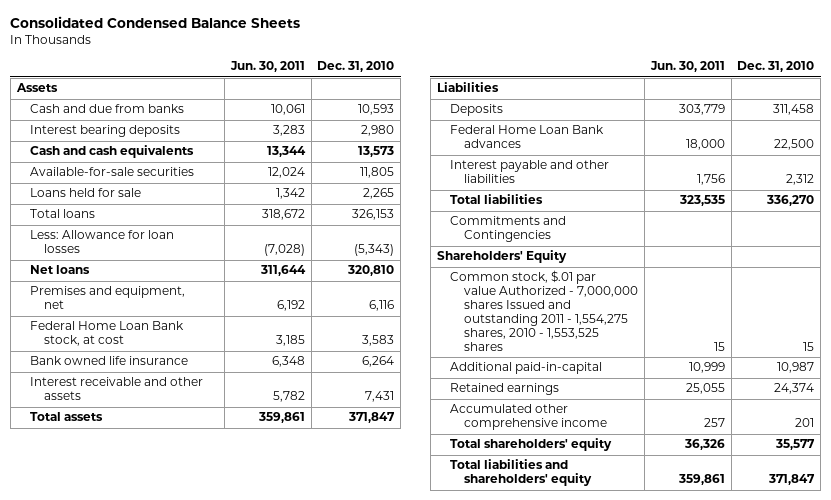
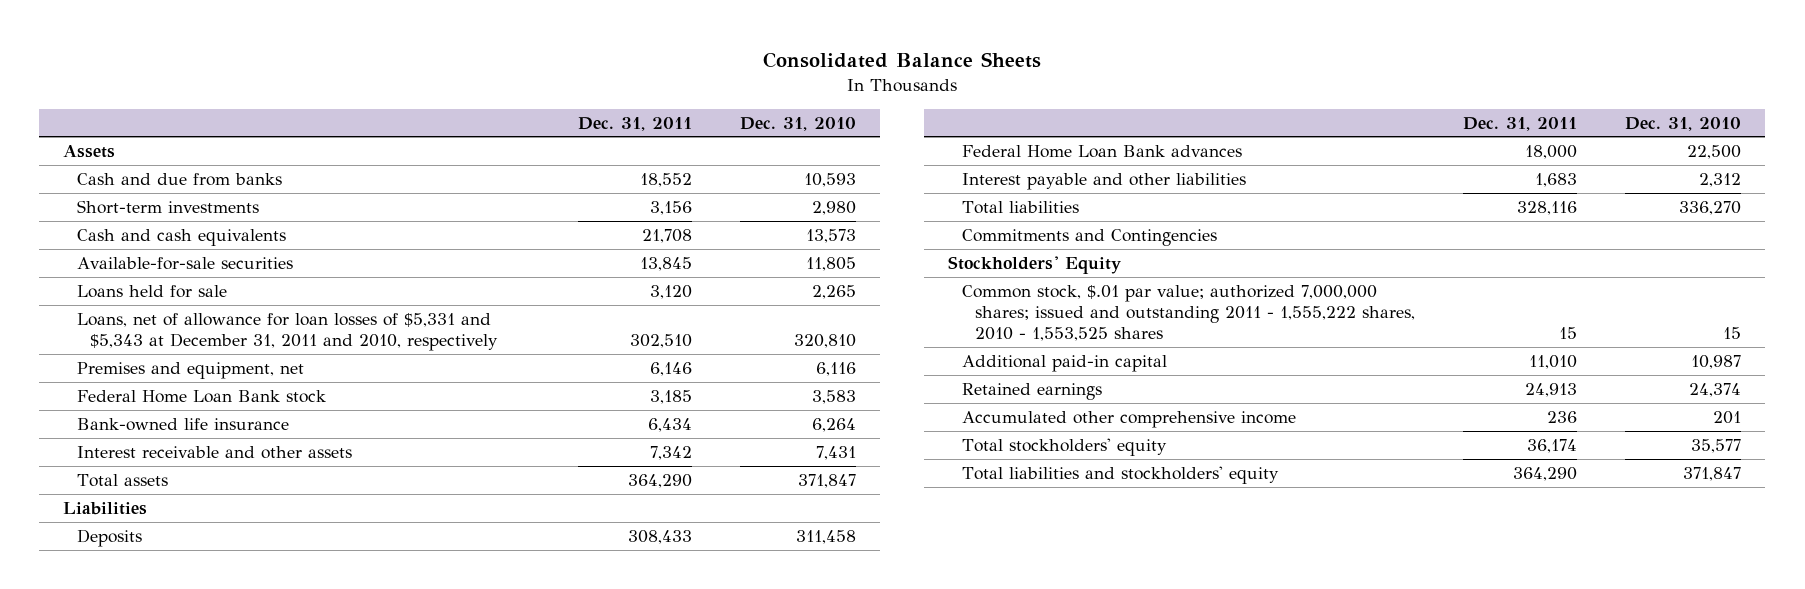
- Consolidated Condensed Balance Sheets
+ Consolidated Balance Sheets
- | Jun. 30, 2011 | Dec. 31, 2010
+ | Dec. 31, 2011 | Dec. 31, 2010
- Interest bearing deposits | 3,283 | 2,980
+ Short-term investments | 3,156 | 2,980
- Total loans | 318,672 | 326,153
- Less: Allowance for loan losses | (7,028) | (5,343)
- Net loans | 311,644 | 320,810
+ Loans, net of allowance for loan losses of $5,331 and $5,343 at December 31, 2011 and 2010, respectively | 302,510 | 320,810
- Federal Home Loan Bank stock, at cost | 3,185 | 3,583
- Bank owned life insurance | 6,348 | 6,264
+ Federal Home Loan Bank stock | 3,185 | 3,583
+ Bank-owned life insurance | 6,434 | 6,264
- Shareholders' Equity
- Common stock, $.01 par value Authorized - 7,000,000 shares Issued and outstanding 2011 - 1,554,275 shares, 2010 - 1,553,525 shares | 15 | 15
- Additional paid-in-capital | 10,999 | 10,987
+ Stockholders' Equity
+ Common stock, $.01 par value; authorized 7,000,000 shares; issued and outstanding 2011 - 1,555,222 shares, 2010 - 1,553,525 shares | 15 | 15
+ Additional paid-in capital | 11,010 | 10,987
- Total shareholders' equity | 36,326 | 35,577
- Total liabilities and shareholders' equity | 359,861 | 371,847
+ Total stockholders' equity | 36,174 | 35,577
+ Total liabilities and stockholders' equity | 364,290 | 371,847

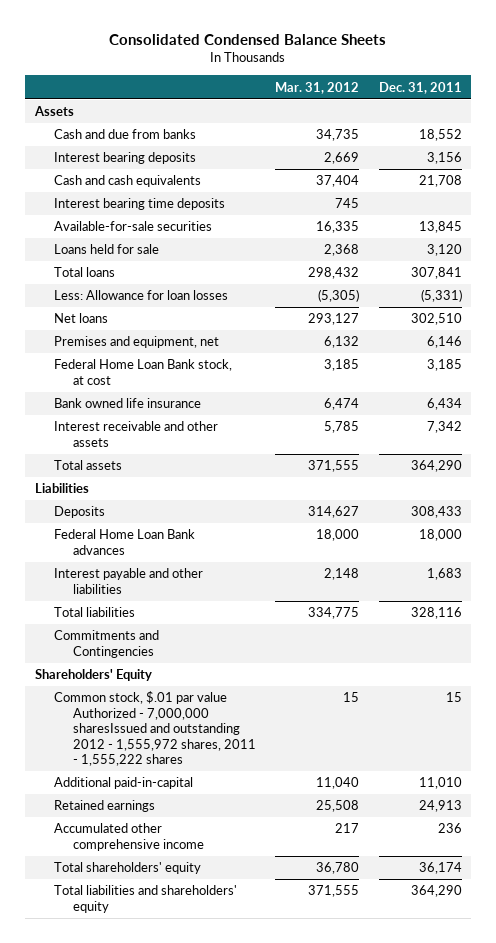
- Consolidated Balance Sheets
+ Consolidated Condensed Balance Sheets
- | Dec. 31, 2011 | Dec. 31, 2010
+ | Mar. 31, 2012 | Dec. 31, 2011
- Short-term investments | 3,156 | 2,980
+ Interest bearing deposits | 2,669 | 3,156
+ Interest bearing time deposits | 745 |
- Loans, net of allowance for loan losses of $5,331 and $5,343 at December 31, 2011 and 2010, respectively | 302,510 | 320,810
+ Total loans | 298,432 | 307,841
+ Less: Allowance for loan losses | (5,305) | (5,331)
+ Net loans | 293,127 | 302,510
- Federal Home Loan Bank stock | 3,185 | 3,583
- Bank-owned life insurance | 6,434 | 6,264
+ Federal Home Loan Bank stock, at cost | 3,185 | 3,185
+ Bank owned life insurance | 6,474 | 6,434
- Stockholders' Equity
- Common stock, $.01 par value; authorized 7,000,000 shares; issued and outstanding 2011 - 1,555,222 shares, 2010 - 1,553,525 shares | 15 | 15
- Additional paid-in capital | 11,010 | 10,987
+ Shareholders' Equity
+ Common stock, $.01 par value Authorized - 7,000,000 sharesIssued and outstanding 2012 - 1,555,972 shares, 2011 - 1,555,222 shares | 15 | 15
+ Additional paid-in-capital | 11,040 | 11,010
- Total stockholders' equity | 36,174 | 35,577
- Total liabilities and stockholders' equity | 364,290 | 371,847
+ Total shareholders' equity | 36,780 | 36,174
+ Total liabilities and shareholders' equity | 371,555 | 364,290

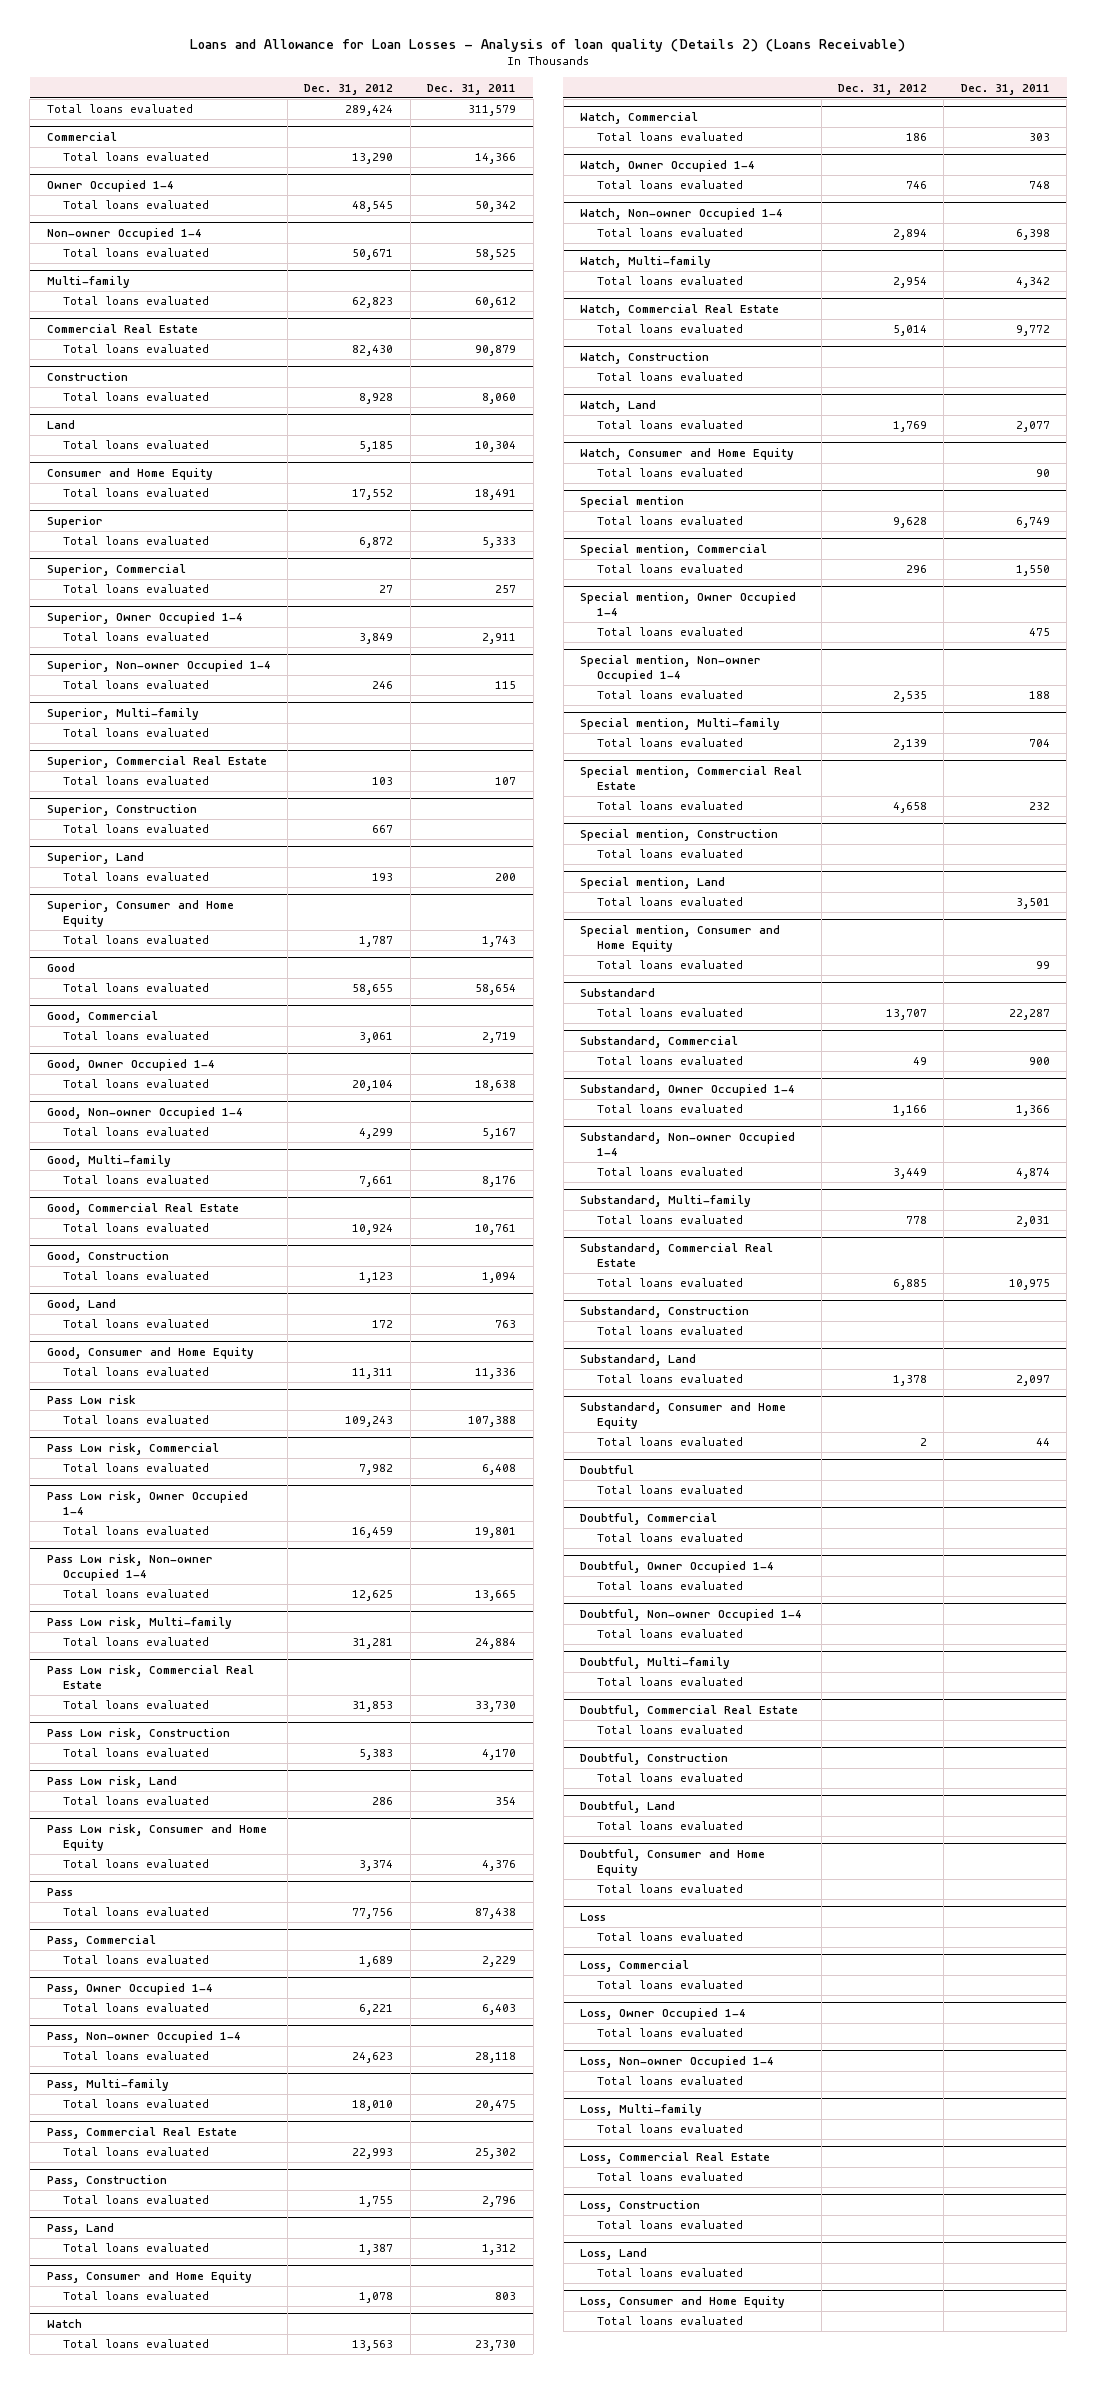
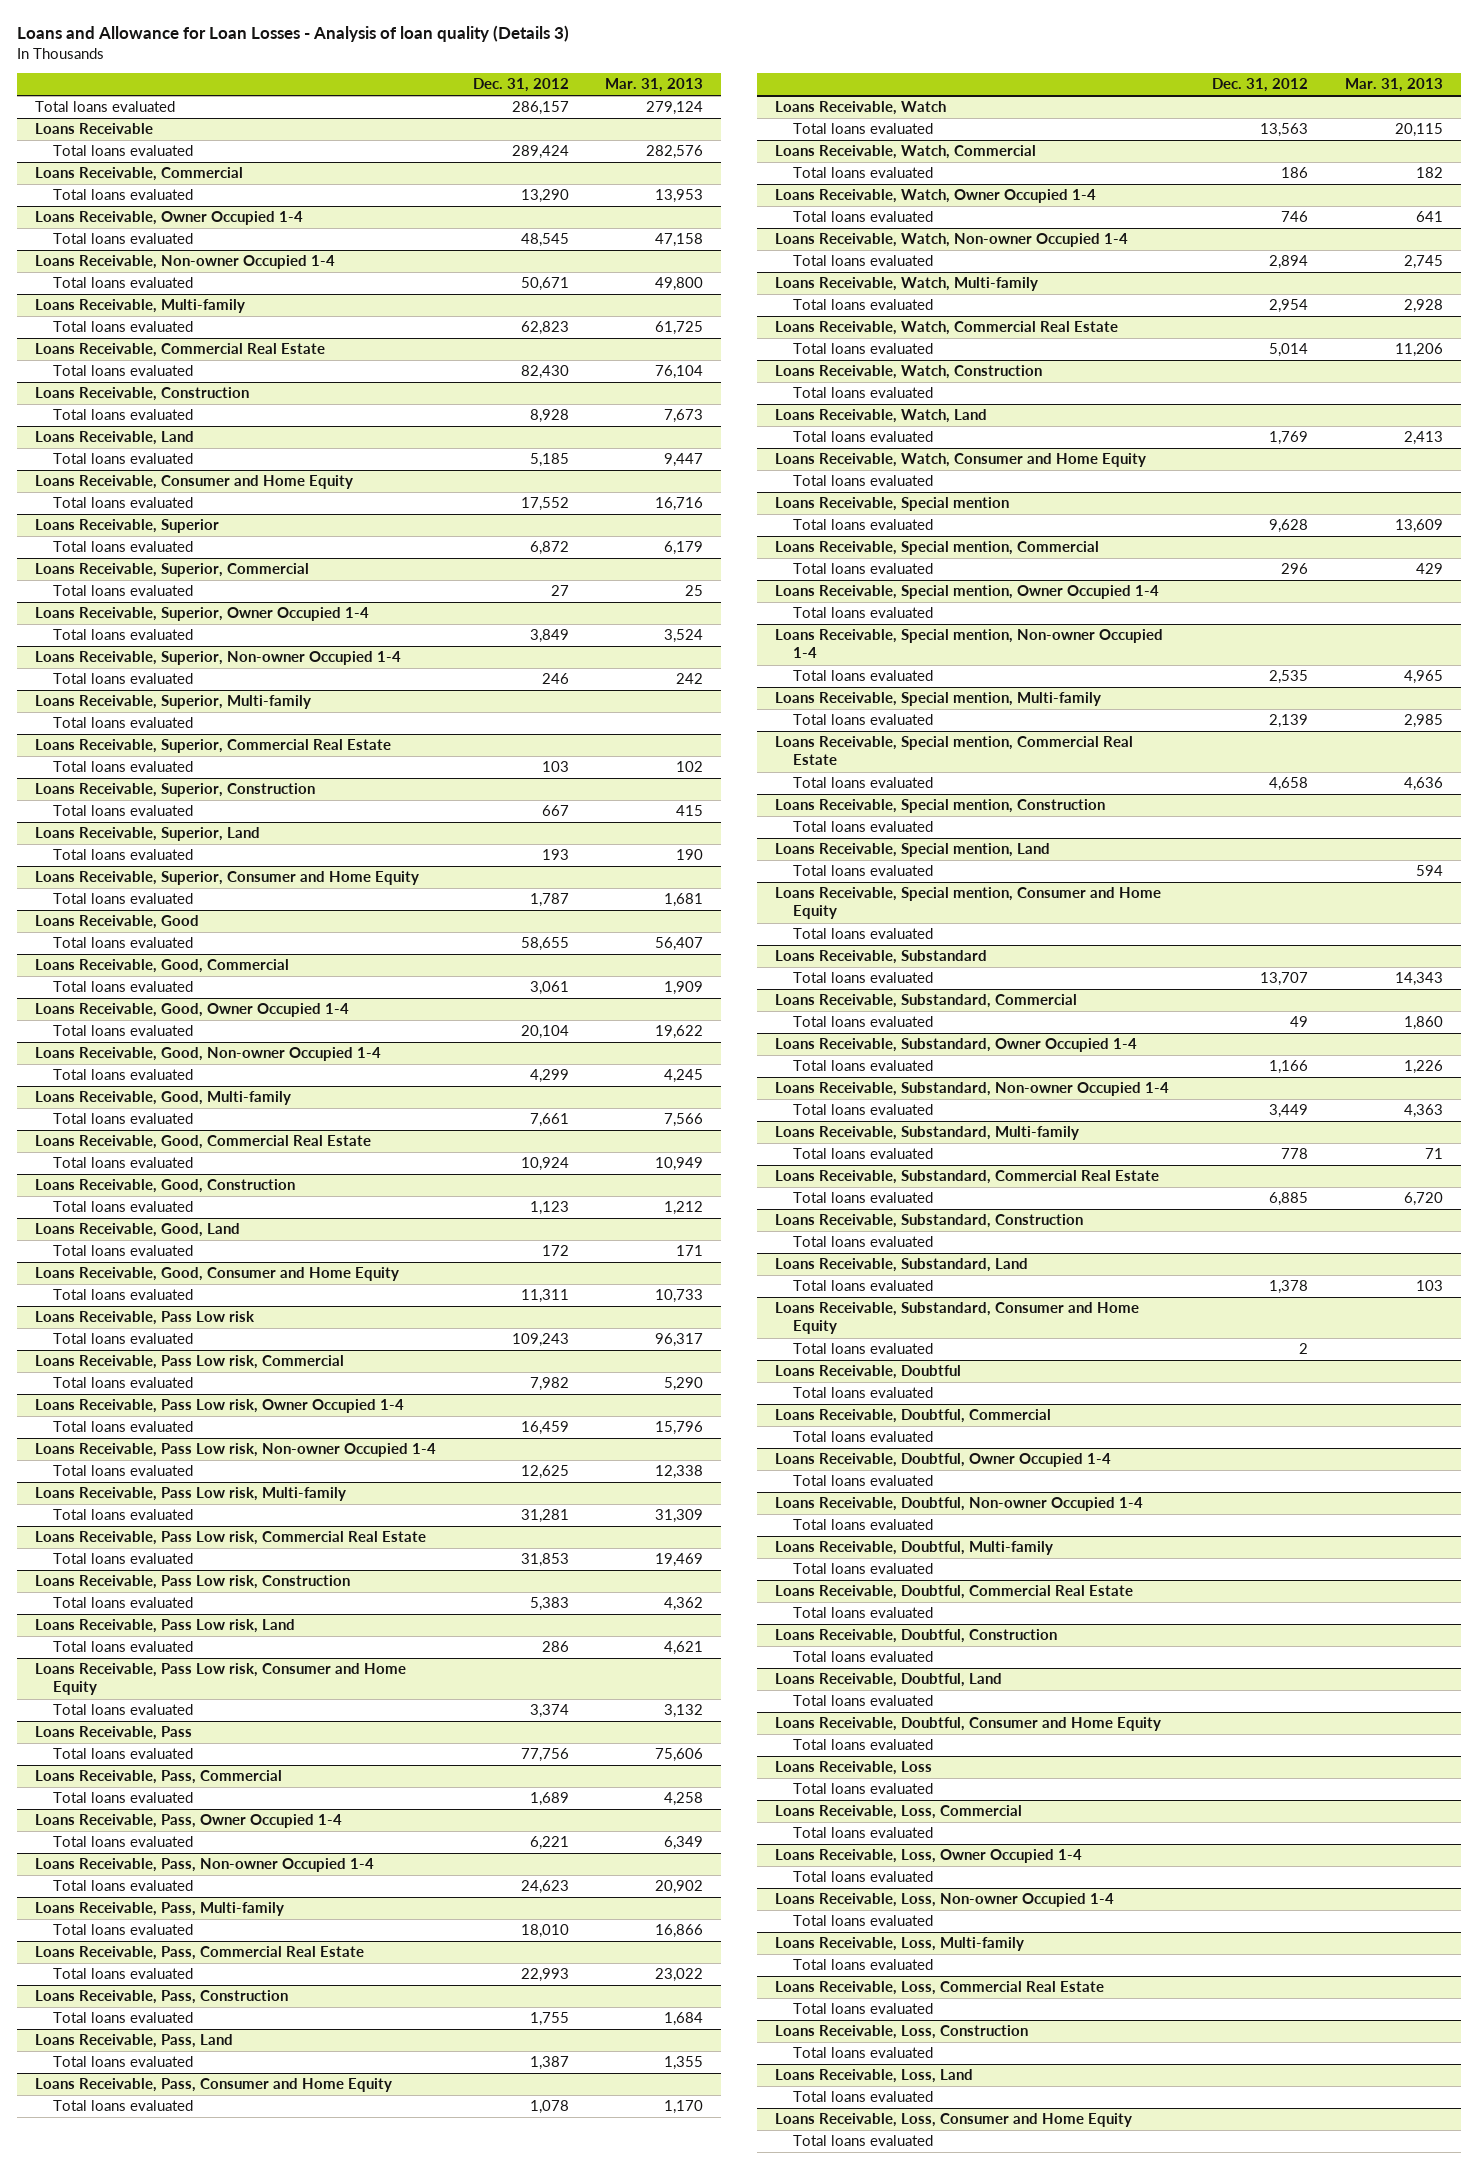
- Loans and Allowance for Loan Losses - Analysis of loan quality (Details 2) (Loans Receivable)
+ Loans and Allowance for Loan Losses - Analysis of loan quality (Details 3)
- | Dec. 31, 2012 | Dec. 31, 2011
+ | Dec. 31, 2012 | Mar. 31, 2013
+ Total loans evaluated | 286,157 | 279,124
+ Loans Receivable
- Commercial
+ Loans Receivable, Commercial
- Owner Occupied 1-4
+ Loans Receivable, Owner Occupied 1-4
- Non-owner Occupied 1-4
+ Loans Receivable, Non-owner Occupied 1-4
- Multi-family
+ Loans Receivable, Multi-family
- Commercial Real Estate
+ Loans Receivable, Commercial Real Estate
- Construction
+ Loans Receivable, Construction
- Land
+ Loans Receivable, Land
- Consumer and Home Equity
+ Loans Receivable, Consumer and Home Equity
- Superior
+ Loans Receivable, Superior
- Superior, Commercial
+ Loans Receivable, Superior, Commercial
- Superior, Owner Occupied 1-4
+ Loans Receivable, Superior, Owner Occupied 1-4
- Superior, Non-owner Occupied 1-4
+ Loans Receivable, Superior, Non-owner Occupied 1-4
- Superior, Multi-family
+ Loans Receivable, Superior, Multi-family
- Superior, Commercial Real Estate
+ Loans Receivable, Superior, Commercial Real Estate
- Superior, Construction
+ Loans Receivable, Superior, Construction
- Superior, Land
+ Loans Receivable, Superior, Land
- Superior, Consumer and Home Equity
+ Loans Receivable, Superior, Consumer and Home Equity
- Good
+ Loans Receivable, Good
- Good, Commercial
+ Loans Receivable, Good, Commercial
- Good, Owner Occupied 1-4
+ Loans Receivable, Good, Owner Occupied 1-4
- Good, Non-owner Occupied 1-4
+ Loans Receivable, Good, Non-owner Occupied 1-4
- Good, Multi-family
+ Loans Receivable, Good, Multi-family
- Good, Commercial Real Estate
+ Loans Receivable, Good, Commercial Real Estate
- Good, Construction
+ Loans Receivable, Good, Construction
- Good, Land
+ Loans Receivable, Good, Land
- Good, Consumer and Home Equity
+ Loans Receivable, Good, Consumer and Home Equity
- Pass Low risk
+ Loans Receivable, Pass Low risk
- Pass Low risk, Commercial
+ Loans Receivable, Pass Low risk, Commercial
- Pass Low risk, Owner Occupied 1-4
+ Loans Receivable, Pass Low risk, Owner Occupied 1-4
- Pass Low risk, Non-owner Occupied 1-4
+ Loans Receivable, Pass Low risk, Non-owner Occupied 1-4
- Pass Low risk, Multi-family
+ Loans Receivable, Pass Low risk, Multi-family
- Pass Low risk, Commercial Real Estate
+ Loans Receivable, Pass Low risk, Commercial Real Estate
- Pass Low risk, Construction
+ Loans Receivable, Pass Low risk, Construction
- Pass Low risk, Land
+ Loans Receivable, Pass Low risk, Land
- Pass Low risk, Consumer and Home Equity
+ Loans Receivable, Pass Low risk, Consumer and Home Equity
- Pass
+ Loans Receivable, Pass
- Pass, Commercial
+ Loans Receivable, Pass, Commercial
- Pass, Owner Occupied 1-4
+ Loans Receivable, Pass, Owner Occupied 1-4
- Pass, Non-owner Occupied 1-4
+ Loans Receivable, Pass, Non-owner Occupied 1-4
- Pass, Multi-family
+ Loans Receivable, Pass, Multi-family
- Pass, Commercial Real Estate
+ Loans Receivable, Pass, Commercial Real Estate
- Pass, Construction
+ Loans Receivable, Pass, Construction
- Pass, Land
+ Loans Receivable, Pass, Land
- Pass, Consumer and Home Equity
+ Loans Receivable, Pass, Consumer and Home Equity
- Watch
+ Loans Receivable, Watch
- Watch, Commercial
+ Loans Receivable, Watch, Commercial
- Watch, Owner Occupied 1-4
+ Loans Receivable, Watch, Owner Occupied 1-4
- Watch, Non-owner Occupied 1-4
+ Loans Receivable, Watch, Non-owner Occupied 1-4
- Watch, Multi-family
+ Loans Receivable, Watch, Multi-family
- Watch, Commercial Real Estate
+ Loans Receivable, Watch, Commercial Real Estate
- Watch, Construction
+ Loans Receivable, Watch, Construction
- Watch, Land
+ Loans Receivable, Watch, Land
- Watch, Consumer and Home Equity
+ Loans Receivable, Watch, Consumer and Home Equity
- Special mention
+ Loans Receivable, Special mention
- Special mention, Commercial
+ Loans Receivable, Special mention, Commercial
- Special mention, Owner Occupied 1-4
+ Loans Receivable, Special mention, Owner Occupied 1-4
- Special mention, Non-owner Occupied 1-4
+ Loans Receivable, Special mention, Non-owner Occupied 1-4
- Special mention, Multi-family
+ Loans Receivable, Special mention, Multi-family
- Special mention, Commercial Real Estate
+ Loans Receivable, Special mention, Commercial Real Estate
- Special mention, Construction
+ Loans Receivable, Special mention, Construction
- Special mention, Land
+ Loans Receivable, Special mention, Land
- Special mention, Consumer and Home Equity
+ Loans Receivable, Special mention, Consumer and Home Equity
- Substandard
+ Loans Receivable, Substandard
- Substandard, Commercial
+ Loans Receivable, Substandard, Commercial
- Substandard, Owner Occupied 1-4
+ Loans Receivable, Substandard, Owner Occupied 1-4
- Substandard, Non-owner Occupied 1-4
+ Loans Receivable, Substandard, Non-owner Occupied 1-4
- Substandard, Multi-family
+ Loans Receivable, Substandard, Multi-family
- Substandard, Commercial Real Estate
+ Loans Receivable, Substandard, Commercial Real Estate
- Substandard, Construction
+ Loans Receivable, Substandard, Construction
- Substandard, Land
+ Loans Receivable, Substandard, Land
- Substandard, Consumer and Home Equity
+ Loans Receivable, Substandard, Consumer and Home Equity
- Doubtful
+ Loans Receivable, Doubtful
- Doubtful, Commercial
+ Loans Receivable, Doubtful, Commercial
- Doubtful, Owner Occupied 1-4
+ Loans Receivable, Doubtful, Owner Occupied 1-4
- Doubtful, Non-owner Occupied 1-4
+ Loans Receivable, Doubtful, Non-owner Occupied 1-4
- Doubtful, Multi-family
+ Loans Receivable, Doubtful, Multi-family
- Doubtful, Commercial Real Estate
+ Loans Receivable, Doubtful, Commercial Real Estate
- Doubtful, Construction
+ Loans Receivable, Doubtful, Construction
- Doubtful, Land
+ Loans Receivable, Doubtful, Land
- Doubtful, Consumer and Home Equity
+ Loans Receivable, Doubtful, Consumer and Home Equity
- Loss
+ Loans Receivable, Loss
- Loss, Commercial
+ Loans Receivable, Loss, Commercial
- Loss, Owner Occupied 1-4
+ Loans Receivable, Loss, Owner Occupied 1-4
- Loss, Non-owner Occupied 1-4
+ Loans Receivable, Loss, Non-owner Occupied 1-4
- Loss, Multi-family
+ Loans Receivable, Loss, Multi-family
- Loss, Commercial Real Estate
+ Loans Receivable, Loss, Commercial Real Estate
- Loss, Construction
+ Loans Receivable, Loss, Construction
- Loss, Land
+ Loans Receivable, Loss, Land
- Loss, Consumer and Home Equity
+ Loans Receivable, Loss, Consumer and Home Equity

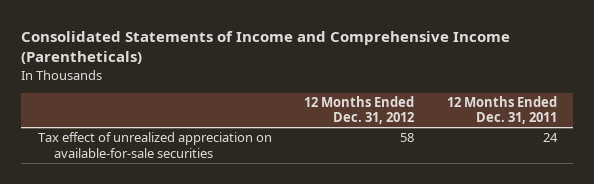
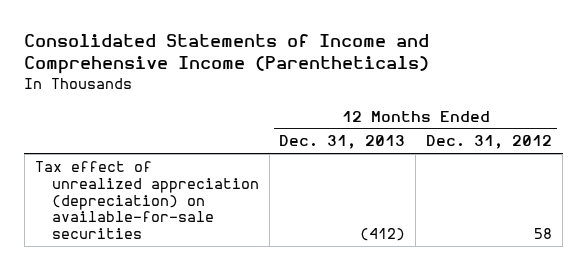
- | 12 Months Ended Dec. 31, 2012 | 12 Months Ended Dec. 31, 2011
+ | 12 Months Ended Dec. 31, 2013 | 12 Months Ended Dec. 31, 2012
- Tax effect of unrealized appreciation on available-for-sale securities | 58 | 24
+ Tax effect of unrealized appreciation (depreciation) on available-for-sale securities | (412) | 58

